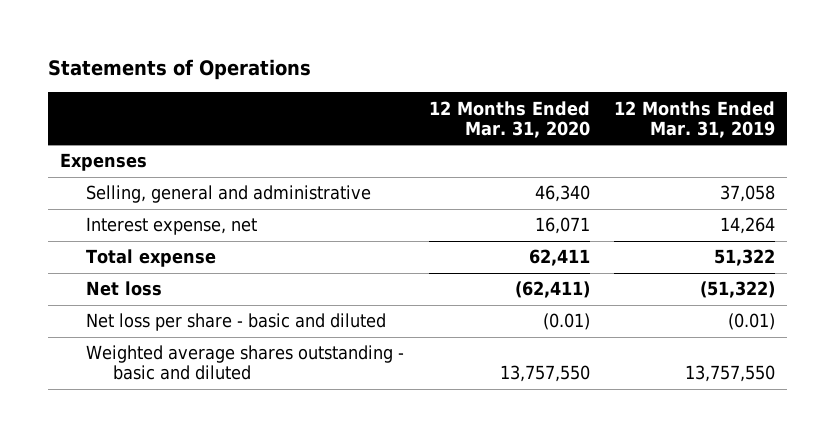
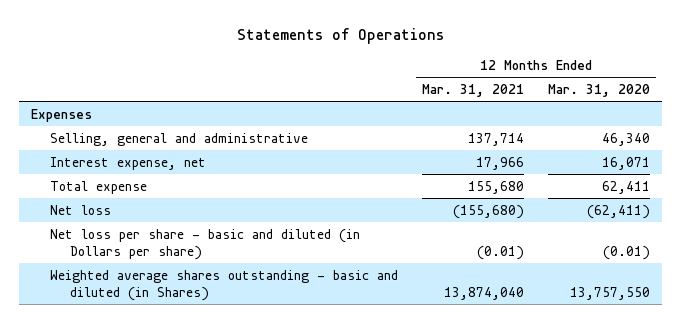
- | 12 Months Ended Mar. 31, 2020 | 12 Months Ended Mar. 31, 2019
+ | 12 Months Ended Mar. 31, 2021 | 12 Months Ended Mar. 31, 2020
- Net loss per share - basic and diluted | (0.01) | (0.01)
- Weighted average shares outstanding - basic and diluted | 13,757,550 | 13,757,550
+ Net loss per share - basic and diluted (in Dollars per share) | (0.01) | (0.01)
+ Weighted average shares outstanding - basic and diluted (in Shares) | 13,874,040 | 13,757,550

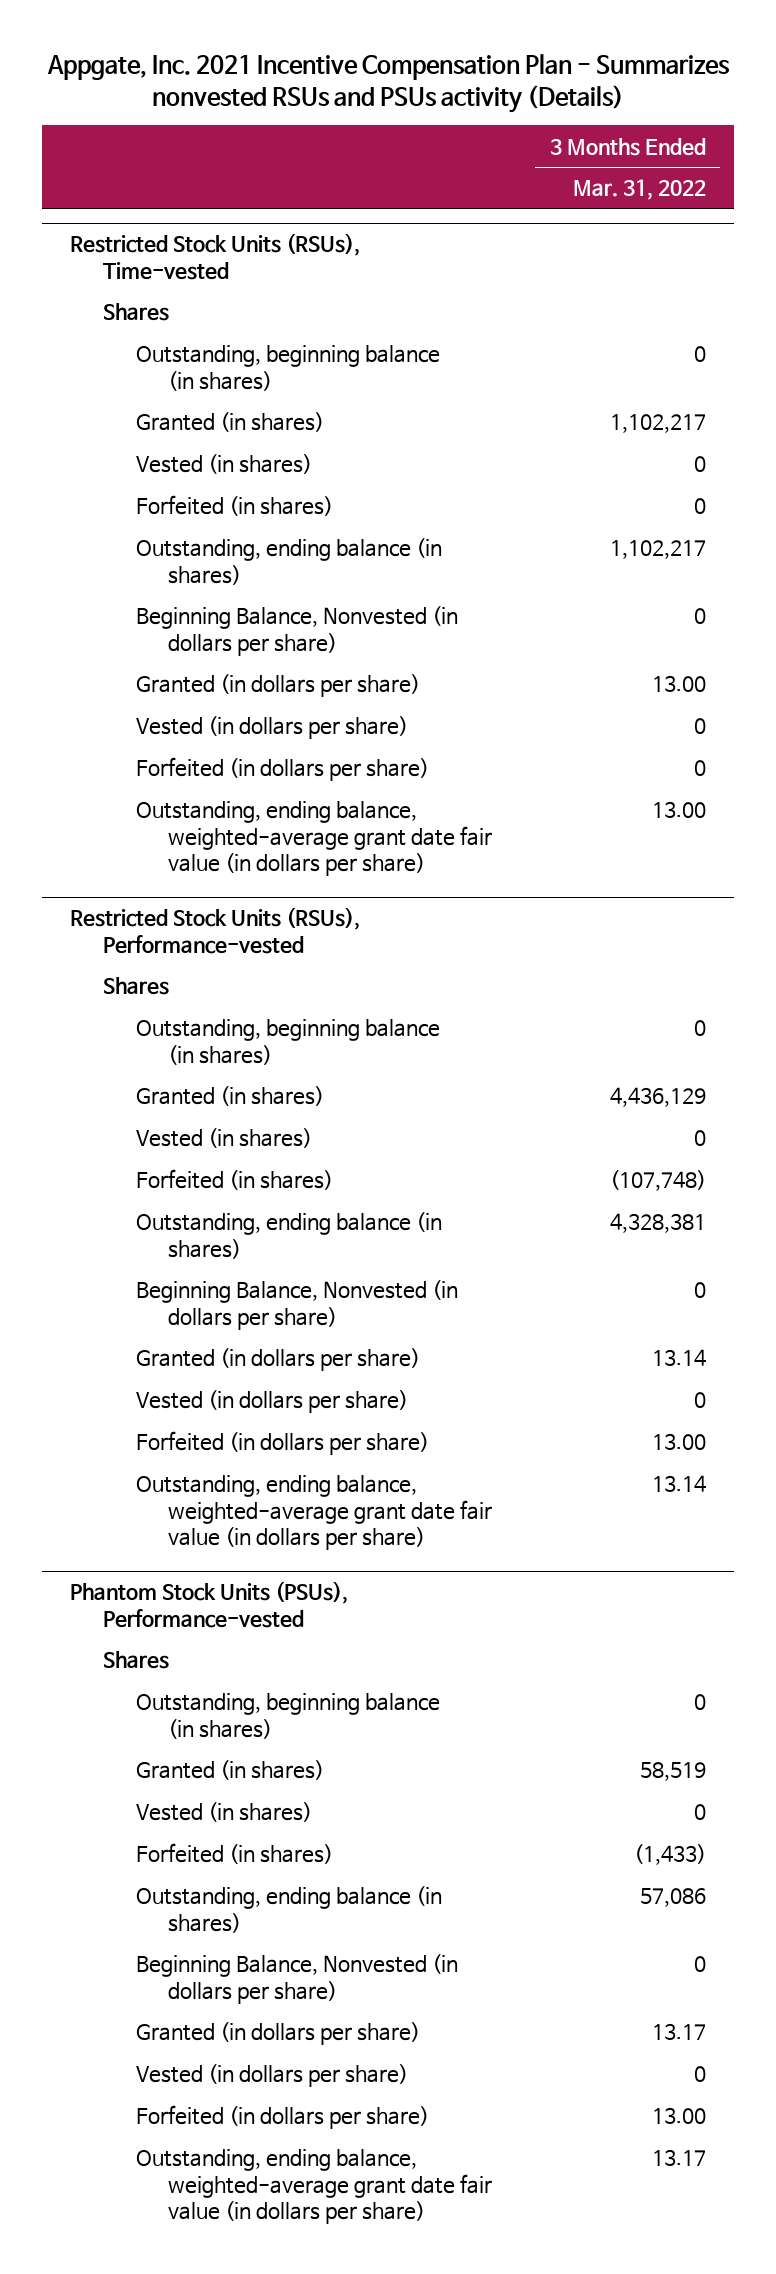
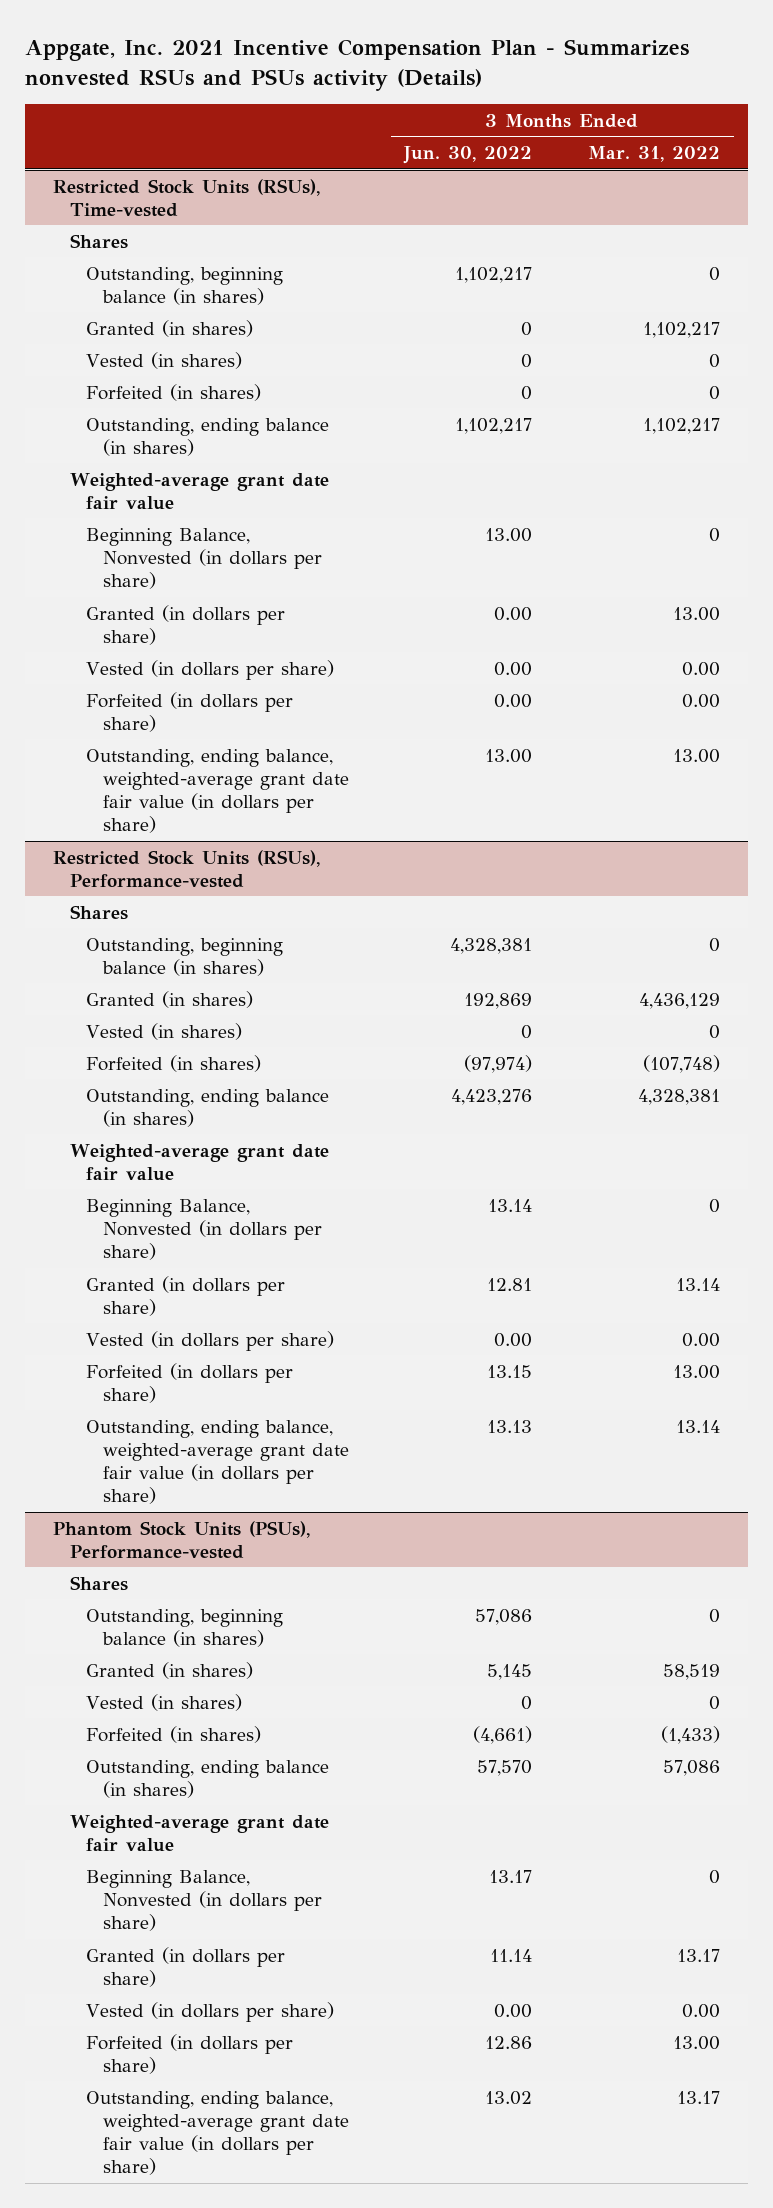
- | 3 Months Ended Mar. 31, 2022
+ | 3 Months Ended Jun. 30, 2022 | 3 Months Ended Mar. 31, 2022
@ Restricted Stock Units (RSUs), Time-vested
+ Weighted-average grant date fair value
- Vested (in dollars per share) | 0
- Forfeited (in dollars per share) | 0
+ Vested (in dollars per share) | 0.00 | 0.00
+ Forfeited (in dollars per share) | 0.00 | 0.00
@ Restricted Stock Units (RSUs), Performance-vested
+ Weighted-average grant date fair value
- Vested (in dollars per share) | 0
+ Vested (in dollars per share) | 0.00 | 0.00
@ Phantom Stock Units (PSUs), Performance-vested
+ Weighted-average grant date fair value
- Vested (in dollars per share) | 0
+ Vested (in dollars per share) | 0.00 | 0.00

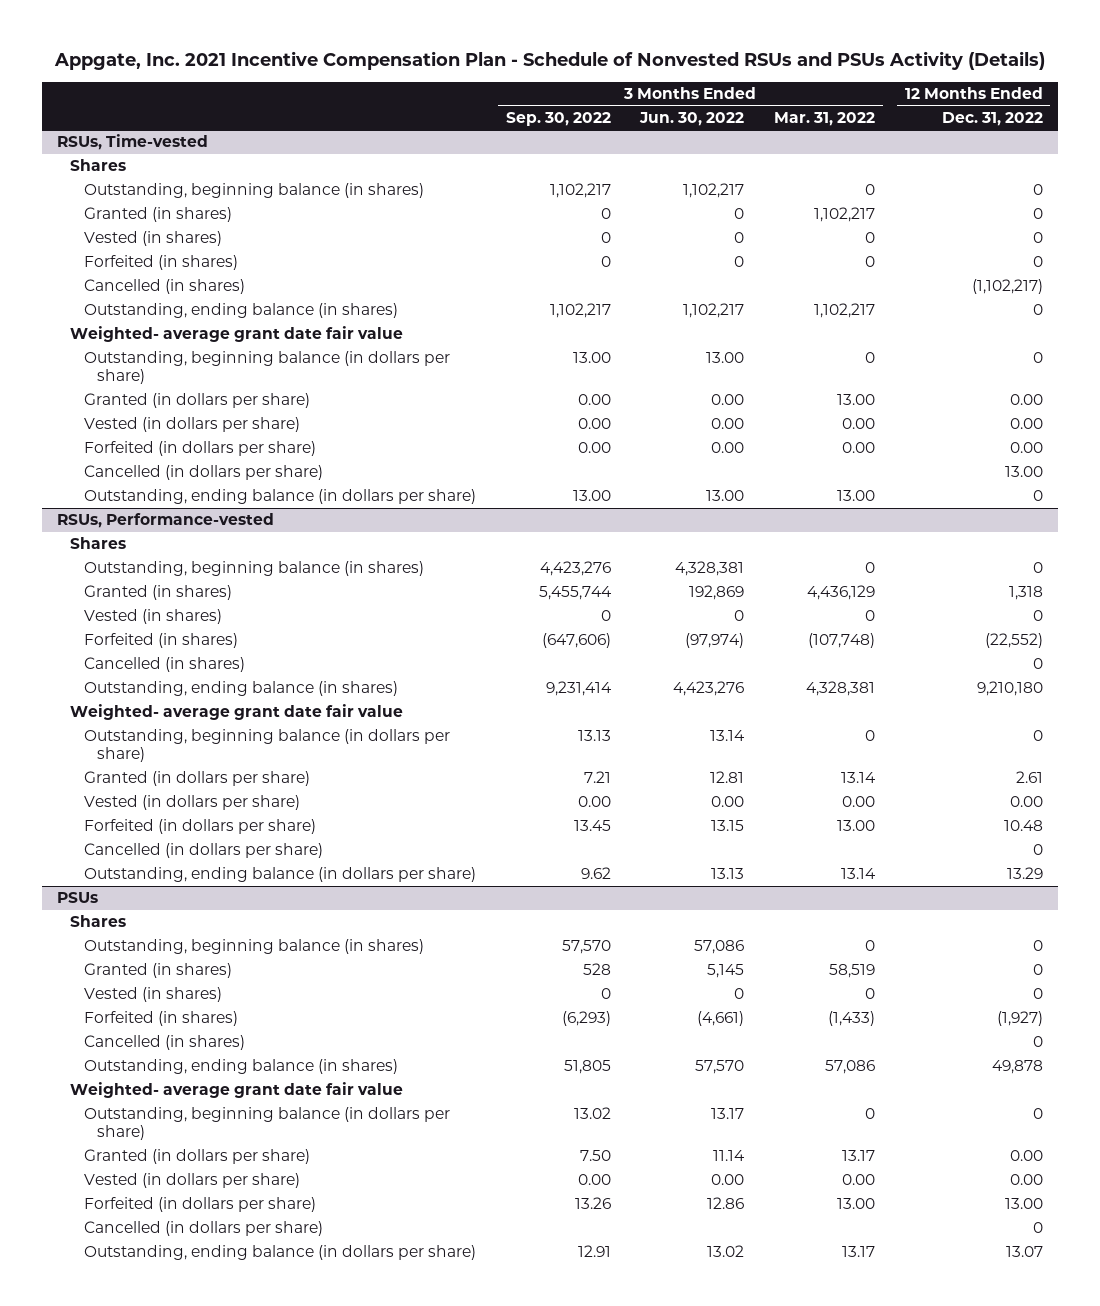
- Appgate, Inc. 2021 Incentive Compensation Plan - Summarizes nonvested RSUs and PSUs activity (Details)
+ Appgate, Inc. 2021 Incentive Compensation Plan - Schedule of Nonvested RSUs and PSUs Activity (Details)
- | 3 Months Ended Jun. 30, 2022 | 3 Months Ended Mar. 31, 2022
+ | 3 Months Ended Sep. 30, 2022 | 3 Months Ended Jun. 30, 2022 | 3 Months Ended Mar. 31, 2022 | 12 Months Ended Dec. 31, 2022
- Restricted Stock Units (RSUs), Time-vested
+ RSUs, Time-vested
+ Cancelled (in shares) | | | | (1,102,217)
- Weighted-average grant date fair value
- Beginning Balance, Nonvested (in dollars per share) | 13.00 | 0
+ Weighted- average grant date fair value
+ Outstanding, beginning balance (in dollars per share) | 13.00 | 13.00 | 0 | 0
- Outstanding, ending balance, weighted-average grant date fair value (in dollars per share) | 13.00 | 13.00
- Restricted Stock Units (RSUs), Performance-vested
+ Cancelled (in dollars per share) | | | | 13.00
+ Outstanding, ending balance (in dollars per share) | 13.00 | 13.00 | 13.00 | 0
+ RSUs, Performance-vested
+ Cancelled (in shares) | | | | 0
- Weighted-average grant date fair value
- Beginning Balance, Nonvested (in dollars per share) | 13.14 | 0
+ Weighted- average grant date fair value
+ Outstanding, beginning balance (in dollars per share) | 13.13 | 13.14 | 0 | 0
- Outstanding, ending balance, weighted-average grant date fair value (in dollars per share) | 13.13 | 13.14
- Phantom Stock Units (PSUs), Performance-vested
+ Cancelled (in dollars per share) | | | | 0
+ Outstanding, ending balance (in dollars per share) | 9.62 | 13.13 | 13.14 | 13.29
+ PSUs
+ Cancelled (in shares) | | | | 0
- Weighted-average grant date fair value
- Beginning Balance, Nonvested (in dollars per share) | 13.17 | 0
+ Weighted- average grant date fair value
+ Outstanding, beginning balance (in dollars per share) | 13.02 | 13.17 | 0 | 0
- Outstanding, ending balance, weighted-average grant date fair value (in dollars per share) | 13.02 | 13.17
+ Cancelled (in dollars per share) | | | | 0
+ Outstanding, ending balance (in dollars per share) | 12.91 | 13.02 | 13.17 | 13.07

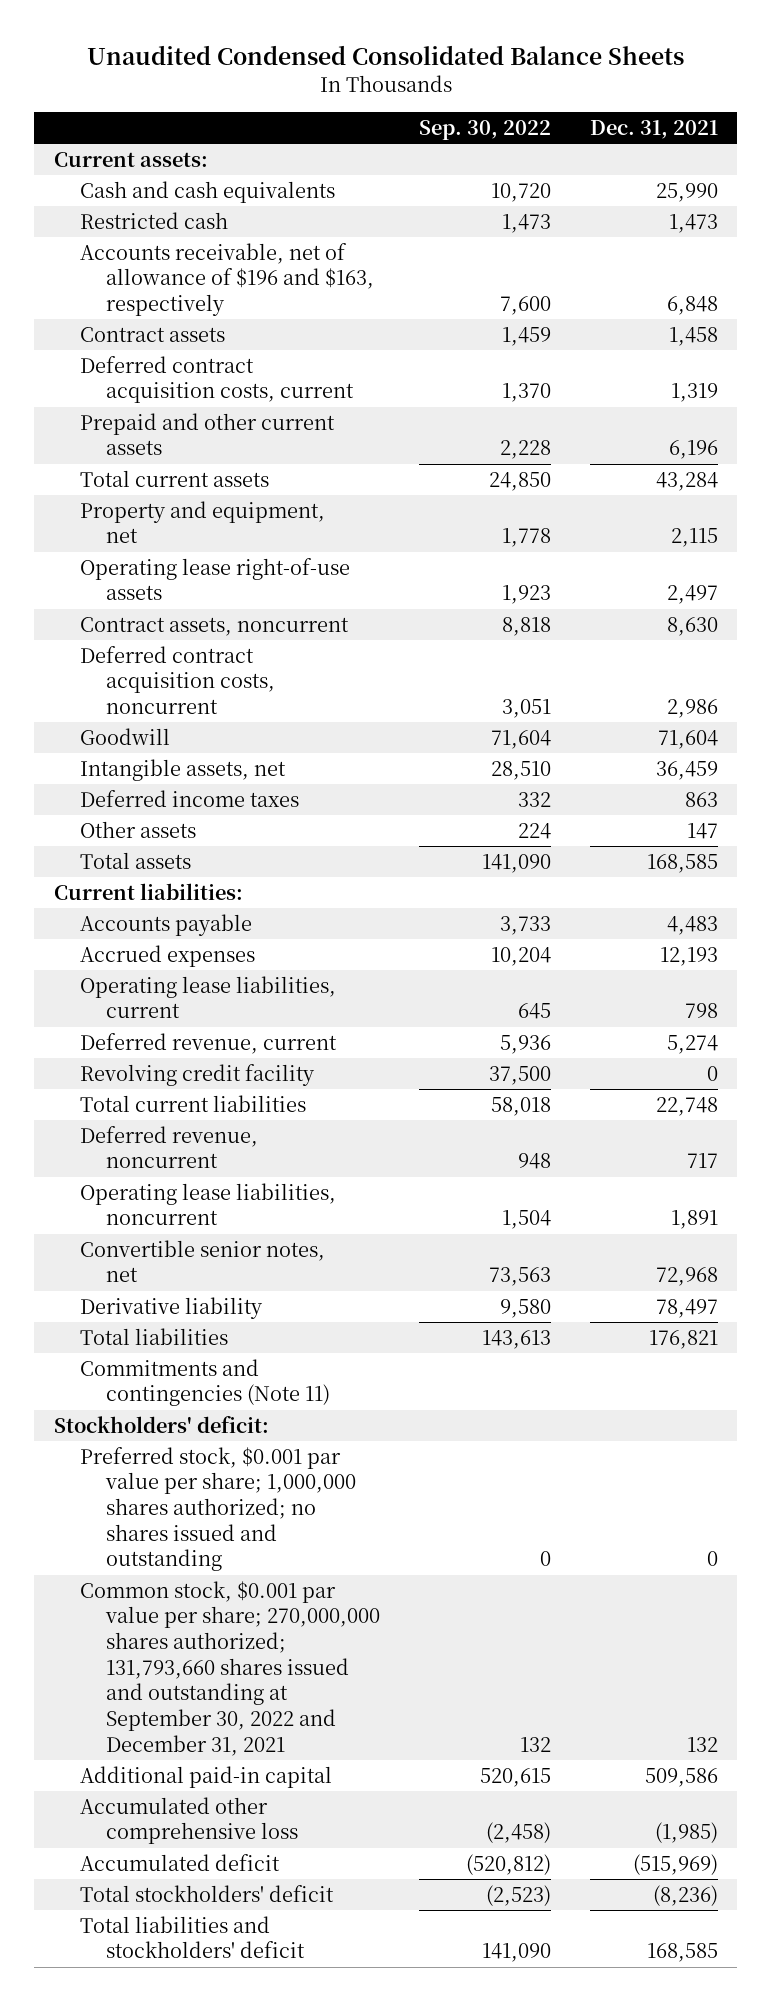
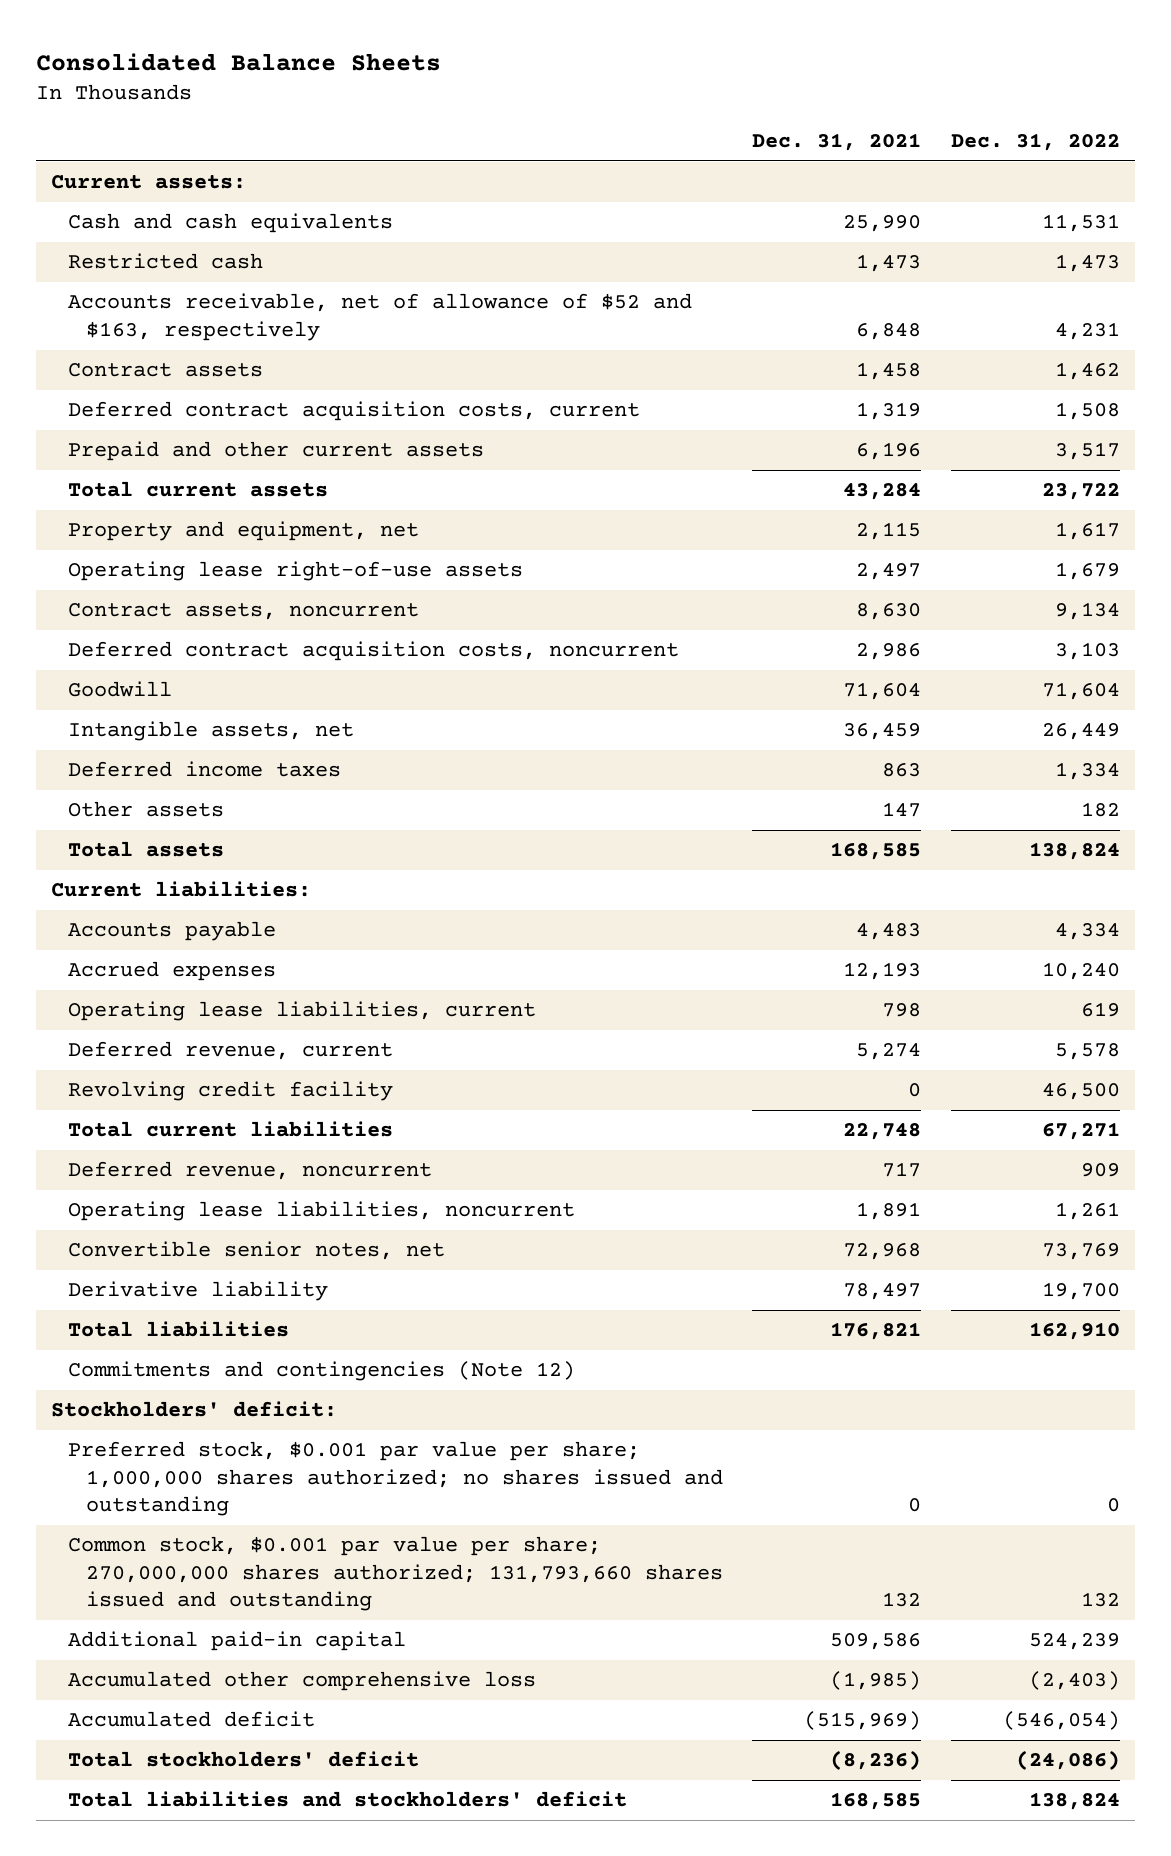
- Unaudited Condensed Consolidated Balance Sheets
+ Consolidated Balance Sheets
- | Sep. 30, 2022 | Dec. 31, 2021
+ | Dec. 31, 2021 | Dec. 31, 2022
- Accounts receivable, net of allowance of $196 and $163, respectively | 7,600 | 6,848
+ Accounts receivable, net of allowance of $52 and $163, respectively | 6,848 | 4,231
- Commitments and contingencies (Note 11)
+ Commitments and contingencies (Note 12)
- Common stock, $0.001 par value per share; 270,000,000 shares authorized; 131,793,660 shares issued and outstanding at September 30, 2022 and December 31, 2021 | 132 | 132
+ Common stock, $0.001 par value per share; 270,000,000 shares authorized; 131,793,660 shares issued and outstanding | 132 | 132

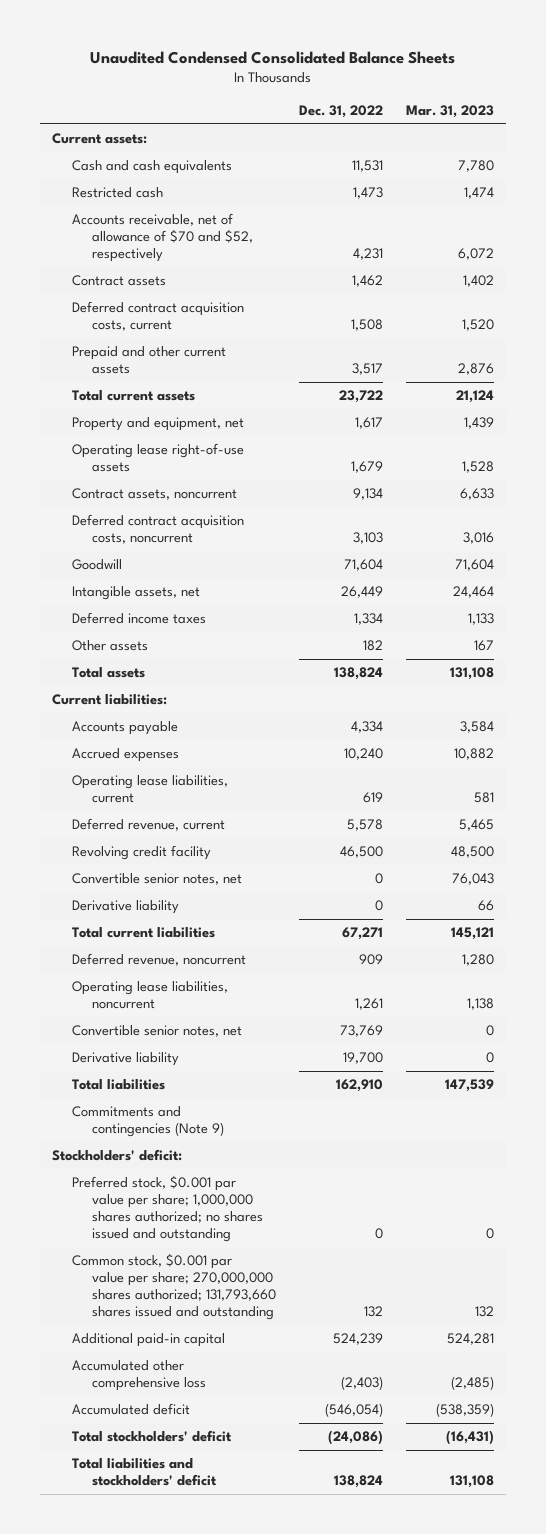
- Consolidated Balance Sheets
+ Unaudited Condensed Consolidated Balance Sheets
- | Dec. 31, 2021 | Dec. 31, 2022
+ | Dec. 31, 2022 | Mar. 31, 2023
- Accounts receivable, net of allowance of $52 and $163, respectively | 6,848 | 4,231
+ Accounts receivable, net of allowance of $70 and $52, respectively | 4,231 | 6,072
+ Convertible senior notes, net | 0 | 76,043
+ Derivative liability | 0 | 66
- Commitments and contingencies (Note 12)
+ Commitments and contingencies (Note 9)

